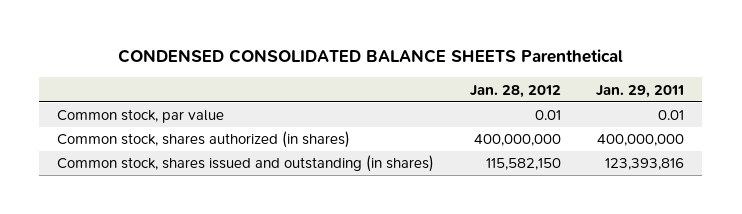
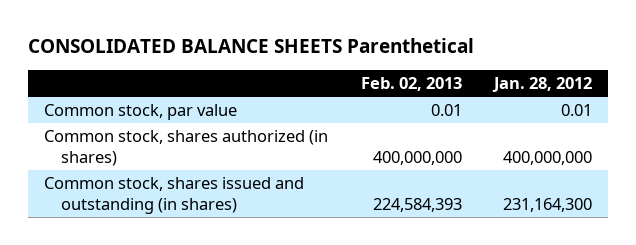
- CONDENSED CONSOLIDATED BALANCE SHEETS Parenthetical
+ CONSOLIDATED BALANCE SHEETS Parenthetical
- | Jan. 28, 2012 | Jan. 29, 2011
+ | Feb. 02, 2013 | Jan. 28, 2012
- Common stock, shares issued and outstanding (in shares) | 115,582,150 | 123,393,816
+ Common stock, shares issued and outstanding (in shares) | 224,584,393 | 231,164,300

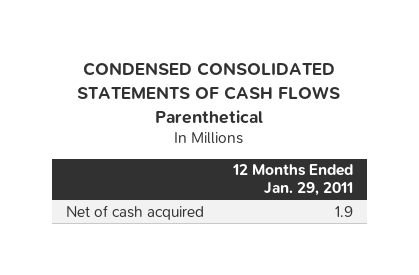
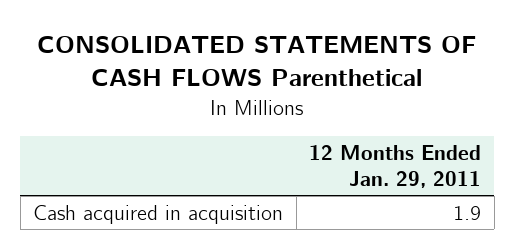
- CONDENSED CONSOLIDATED STATEMENTS OF CASH FLOWS Parenthetical
+ CONSOLIDATED STATEMENTS OF CASH FLOWS Parenthetical
- Net of cash acquired | 1.9
+ Cash acquired in acquisition | 1.9

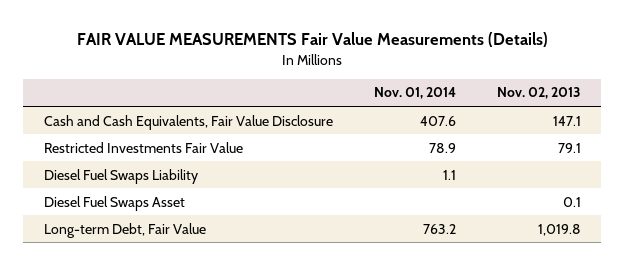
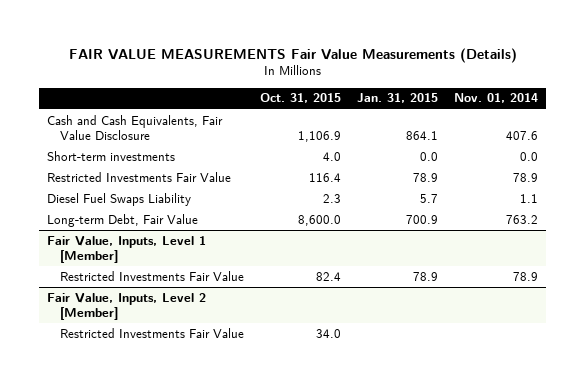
- | Nov. 01, 2014 | Nov. 02, 2013
+ | Oct. 31, 2015 | Jan. 31, 2015 | Nov. 01, 2014
+ Short-term investments | 4.0 | 0.0 | 0.0
- Diesel Fuel Swaps Asset | | 0.1
+ Fair Value, Inputs, Level 1 [Member]
+ Restricted Investments Fair Value | 82.4 | 78.9 | 78.9
+ Fair Value, Inputs, Level 2 [Member]
+ Restricted Investments Fair Value | 34.0 | |

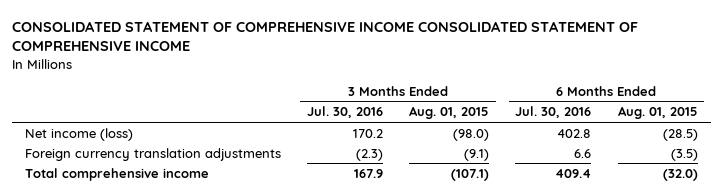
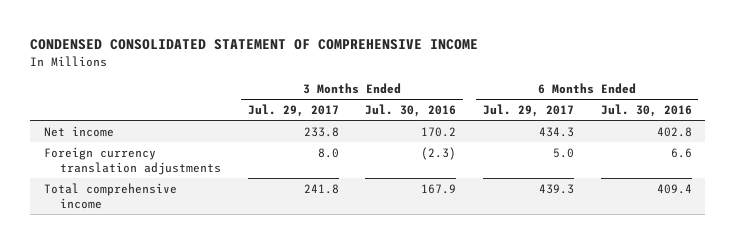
- CONSOLIDATED STATEMENT OF COMPREHENSIVE INCOME CONSOLIDATED STATEMENT OF COMPREHENSIVE INCOME
+ CONDENSED CONSOLIDATED STATEMENT OF COMPREHENSIVE INCOME
- | 3 Months Ended Jul. 30, 2016 | 3 Months Ended Aug. 01, 2015 | 6 Months Ended Jul. 30, 2016 | 6 Months Ended Aug. 01, 2015
+ | 3 Months Ended Jul. 29, 2017 | 3 Months Ended Jul. 30, 2016 | 6 Months Ended Jul. 29, 2017 | 6 Months Ended Jul. 30, 2016
- Net income (loss) | 170.2 | (98.0) | 402.8 | (28.5)
+ Net income | 233.8 | 170.2 | 434.3 | 402.8

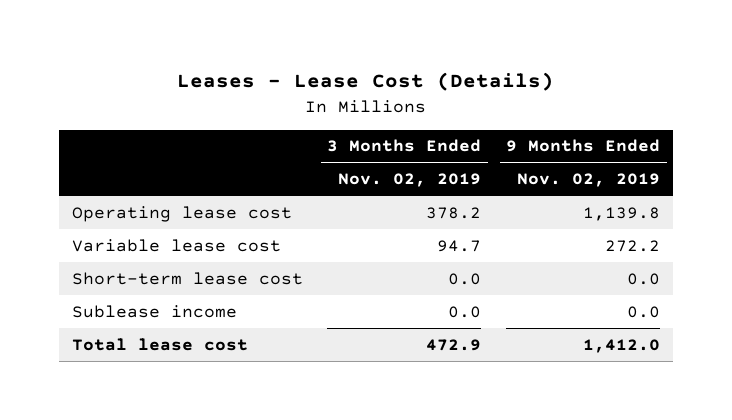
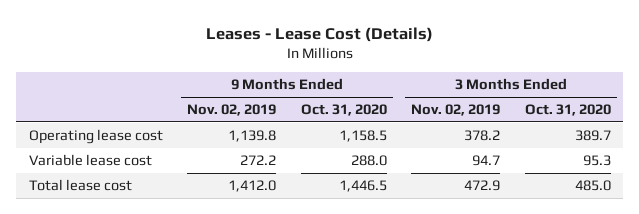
- | 3 Months Ended Nov. 02, 2019 | 9 Months Ended Nov. 02, 2019
+ | 9 Months Ended Nov. 02, 2019 | 9 Months Ended Oct. 31, 2020 | 3 Months Ended Nov. 02, 2019 | 3 Months Ended Oct. 31, 2020
- Short-term lease cost | 0.0 | 0.0
- Sublease income | 0.0 | 0.0

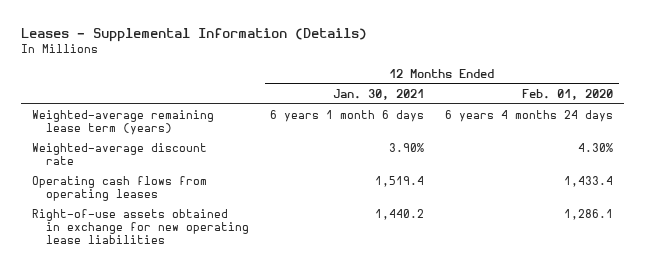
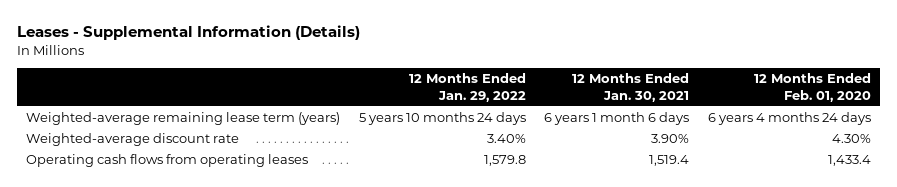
- | 12 Months Ended Jan. 30, 2021 | 12 Months Ended Feb. 01, 2020
+ | 12 Months Ended Jan. 29, 2022 | 12 Months Ended Jan. 30, 2021 | 12 Months Ended Feb. 01, 2020
- Right-of-use assets obtained in exchange for new operating lease liabilities | 1,440.2 | 1,286.1

